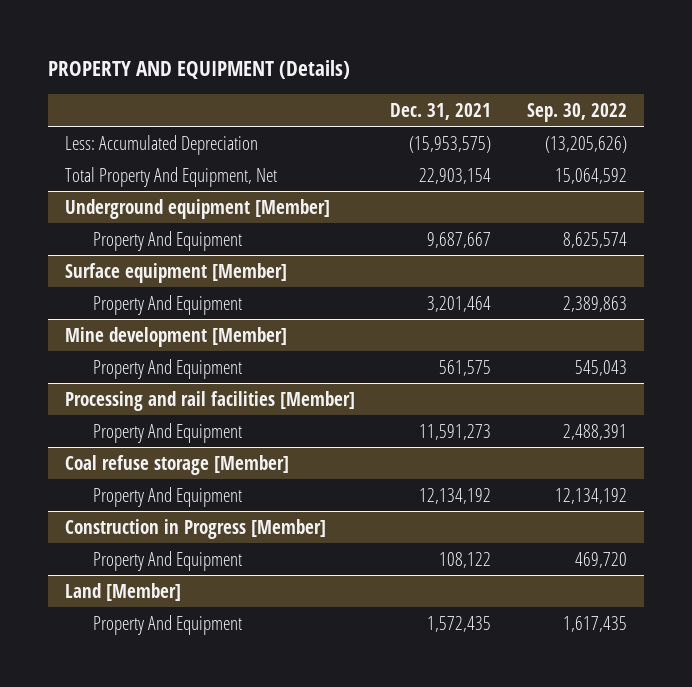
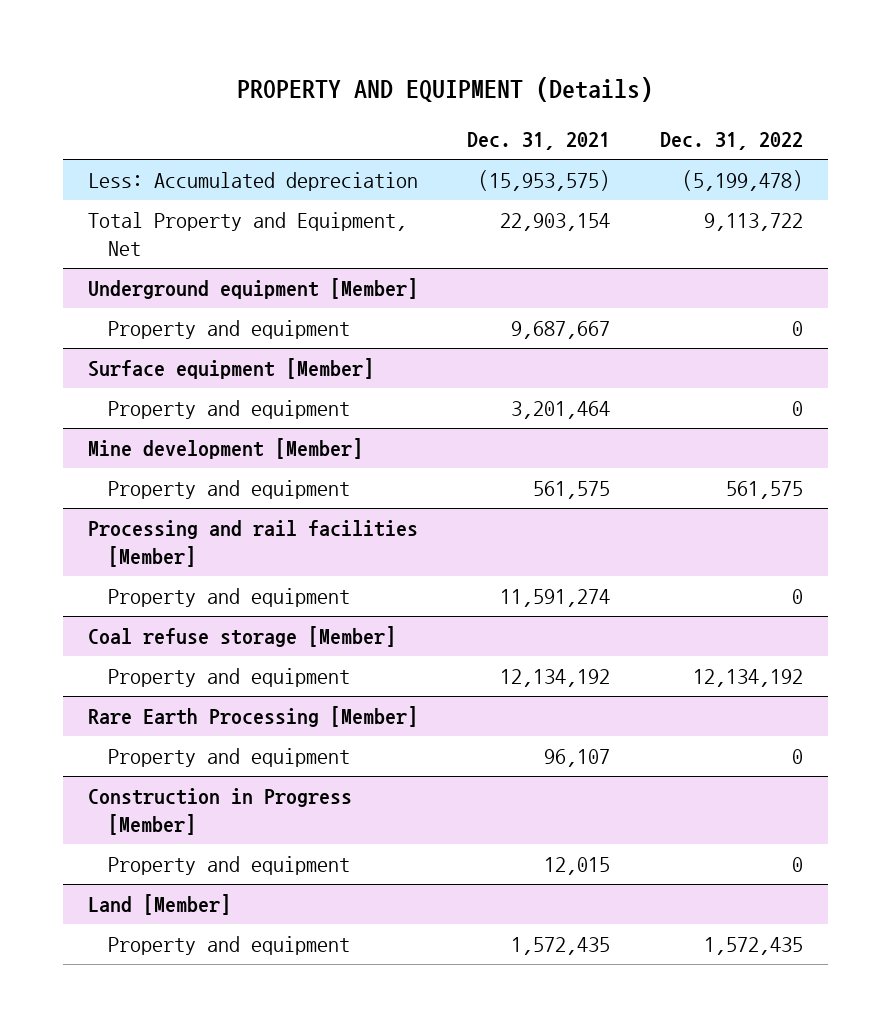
- | Dec. 31, 2021 | Sep. 30, 2022
+ | Dec. 31, 2021 | Dec. 31, 2022
- Less: Accumulated Depreciation | (15,953,575) | (13,205,626)
- Total Property And Equipment, Net | 22,903,154 | 15,064,592
+ Less: Accumulated depreciation | (15,953,575) | (5,199,478)
+ Total Property and Equipment, Net | 22,903,154 | 9,113,722
@ Underground equipment [Member]
- Property And Equipment | 9,687,667 | 8,625,574
+ Property and equipment | 9,687,667 | 0
@ Surface equipment [Member]
- Property And Equipment | 3,201,464 | 2,389,863
+ Property and equipment | 3,201,464 | 0
@ Mine development [Member]
- Property And Equipment | 561,575 | 545,043
+ Property and equipment | 561,575 | 561,575
@ Processing and rail facilities [Member]
- Property And Equipment | 11,591,273 | 2,488,391
+ Property and equipment | 11,591,274 | 0
@ Coal refuse storage [Member]
- Property And Equipment | 12,134,192 | 12,134,192
+ Property and equipment | 12,134,192 | 12,134,192
+ Rare Earth Processing [Member]
+ Property and equipment | 96,107 | 0
@ Construction in Progress [Member]
- Property And Equipment | 108,122 | 469,720
+ Property and equipment | 12,015 | 0
@ Land [Member]
- Property And Equipment | 1,572,435 | 1,617,435
+ Property and equipment | 1,572,435 | 1,572,435

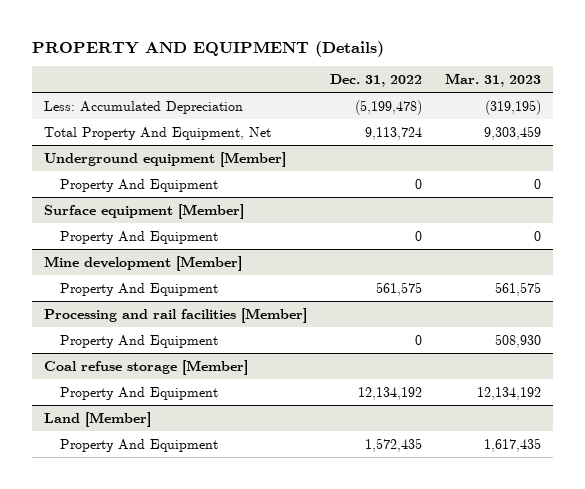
- | Dec. 31, 2021 | Dec. 31, 2022
+ | Dec. 31, 2022 | Mar. 31, 2023
- Less: Accumulated depreciation | (15,953,575) | (5,199,478)
- Total Property and Equipment, Net | 22,903,154 | 9,113,722
+ Less: Accumulated Depreciation | (5,199,478) | (319,195)
+ Total Property And Equipment, Net | 9,113,724 | 9,303,459
@ Underground equipment [Member]
- Property and equipment | 9,687,667 | 0
+ Property And Equipment | 0 | 0
@ Surface equipment [Member]
- Property and equipment | 3,201,464 | 0
+ Property And Equipment | 0 | 0
@ Mine development [Member]
- Property and equipment | 561,575 | 561,575
+ Property And Equipment | 561,575 | 561,575
@ Processing and rail facilities [Member]
- Property and equipment | 11,591,274 | 0
+ Property And Equipment | 0 | 508,930
@ Coal refuse storage [Member]
- Property and equipment | 12,134,192 | 12,134,192
- Rare Earth Processing [Member]
- Property and equipment | 96,107 | 0
- Construction in Progress [Member]
- Property and equipment | 12,015 | 0
@ Coal refuse storage [Member]
+ Property And Equipment | 12,134,192 | 12,134,192
@ Land [Member]
- Property and equipment | 1,572,435 | 1,572,435
+ Property And Equipment | 1,572,435 | 1,617,435

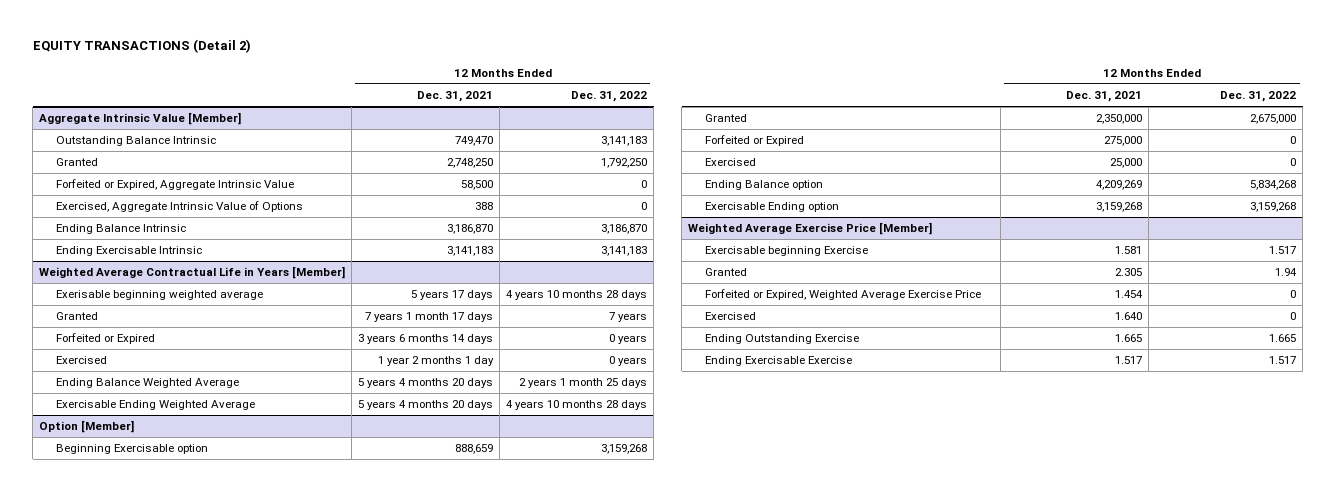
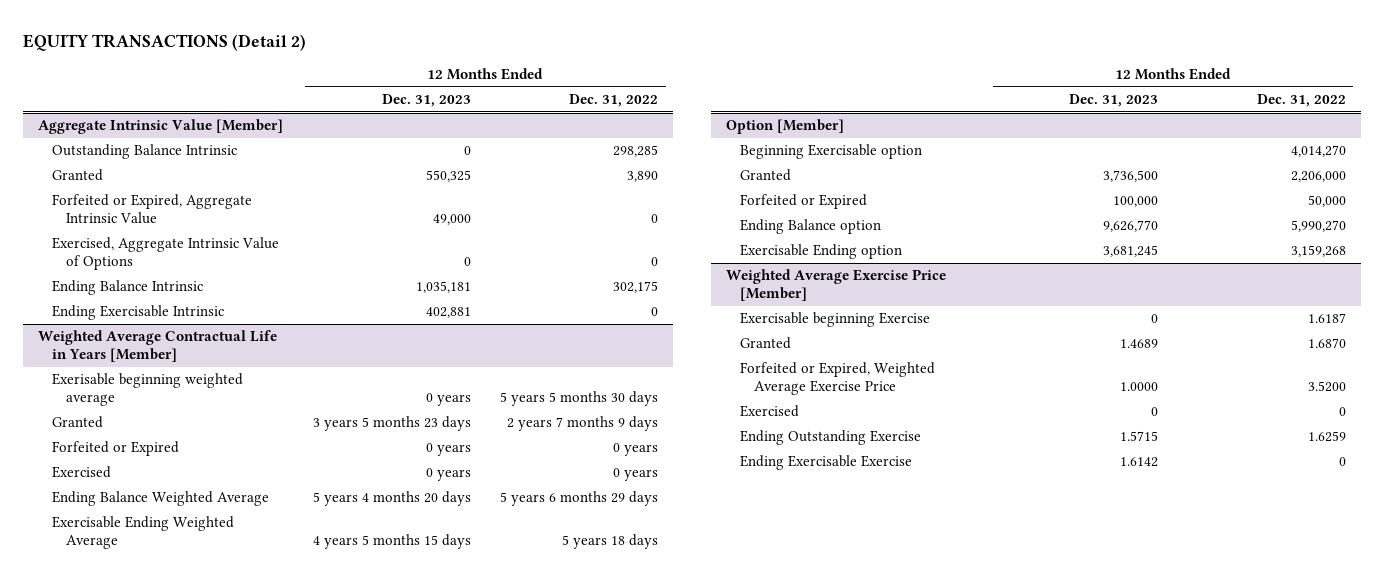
- | 12 Months Ended Dec. 31, 2021 | 12 Months Ended Dec. 31, 2022
+ | 12 Months Ended Dec. 31, 2023 | 12 Months Ended Dec. 31, 2022
@ Aggregate Intrinsic Value [Member]
- Outstanding Balance Intrinsic | 749,470 | 3,141,183
- Granted | 2,748,250 | 1,792,250
+ Outstanding Balance Intrinsic | 0 | 298,285
+ Granted | 550,325 | 3,890
- Ending Balance Intrinsic | 3,186,870 | 3,186,870
- Ending Exercisable Intrinsic | 3,141,183 | 3,141,183
+ Ending Balance Intrinsic | 1,035,181 | 302,175
+ Ending Exercisable Intrinsic | 402,881 | 0
@ Weighted Average Contractual Life in Years [Member]
- Exerisable beginning weighted average | 5 years 17 days | 4 years 10 months 28 days
- Granted | 7 years 1 month 17 days | 7 years
+ Exerisable beginning weighted average | 0 years | 5 years 5 months 30 days
+ Granted | 3 years 5 months 23 days | 2 years 7 months 9 days
- Ending Balance Weighted Average | 5 years 4 months 20 days | 2 years 1 month 25 days
- Exercisable Ending Weighted Average | 5 years 4 months 20 days | 4 years 10 months 28 days
+ Ending Balance Weighted Average | 5 years 4 months 20 days | 5 years 6 months 29 days
+ Exercisable Ending Weighted Average | 4 years 5 months 15 days | 5 years 18 days
@ Option [Member]
- Beginning Exercisable option | 888,659 | 3,159,268
- Granted | 2,350,000 | 2,675,000
- Forfeited or Expired | 275,000 | 0
- Exercised | 25,000 | 0
- Ending Balance option | 4,209,269 | 5,834,268
+ Beginning Exercisable option | | 4,014,270
+ Granted | 3,736,500 | 2,206,000
+ Forfeited or Expired | 100,000 | 50,000
+ Ending Balance option | 9,626,770 | 5,990,270
@ Weighted Average Exercise Price [Member]
- Exercisable beginning Exercise | 1.581 | 1.517
- Granted | 2.305 | 1.94
- Forfeited or Expired, Weighted Average Exercise Price | 1.454 | 0
+ Exercisable beginning Exercise | 0 | 1.6187
+ Granted | 1.4689 | 1.6870
+ Forfeited or Expired, Weighted Average Exercise Price | 1.0000 | 3.5200
- Ending Outstanding Exercise | 1.665 | 1.665
- Ending Exercisable Exercise | 1.517 | 1.517
+ Ending Outstanding Exercise | 1.5715 | 1.6259
+ Ending Exercisable Exercise | 1.6142 | 0

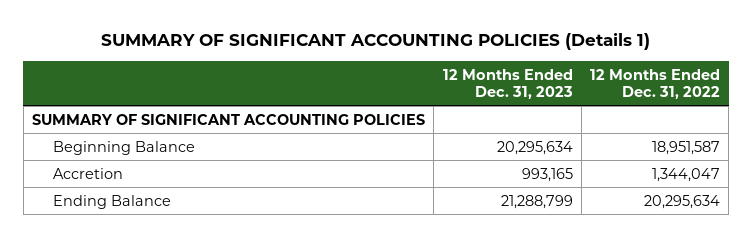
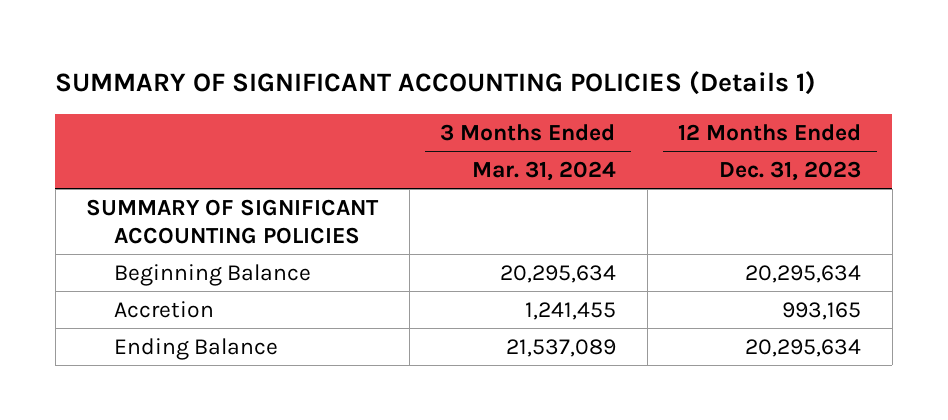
- | 12 Months Ended Dec. 31, 2023 | 12 Months Ended Dec. 31, 2022
+ | 3 Months Ended Mar. 31, 2024 | 12 Months Ended Dec. 31, 2023
- Ending Balance | 21,288,799 | 20,295,634
+ Ending Balance | 21,537,089 | 20,295,634

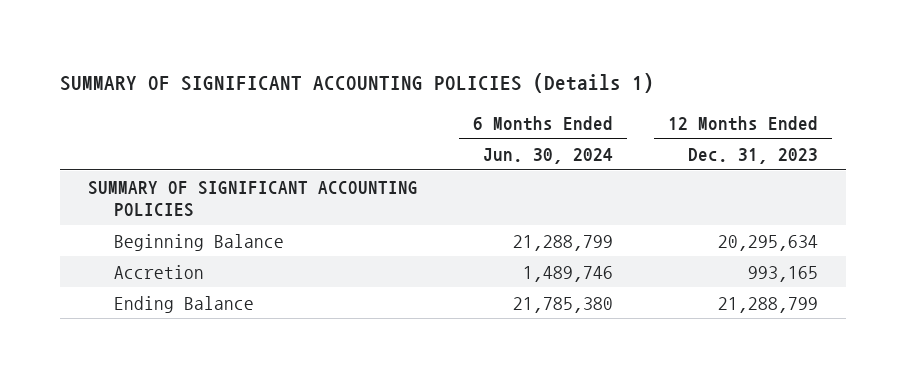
- | 3 Months Ended Mar. 31, 2024 | 12 Months Ended Dec. 31, 2023
+ | 6 Months Ended Jun. 30, 2024 | 12 Months Ended Dec. 31, 2023
- Ending Balance | 21,537,089 | 20,295,634
+ Ending Balance | 21,785,380 | 21,288,799

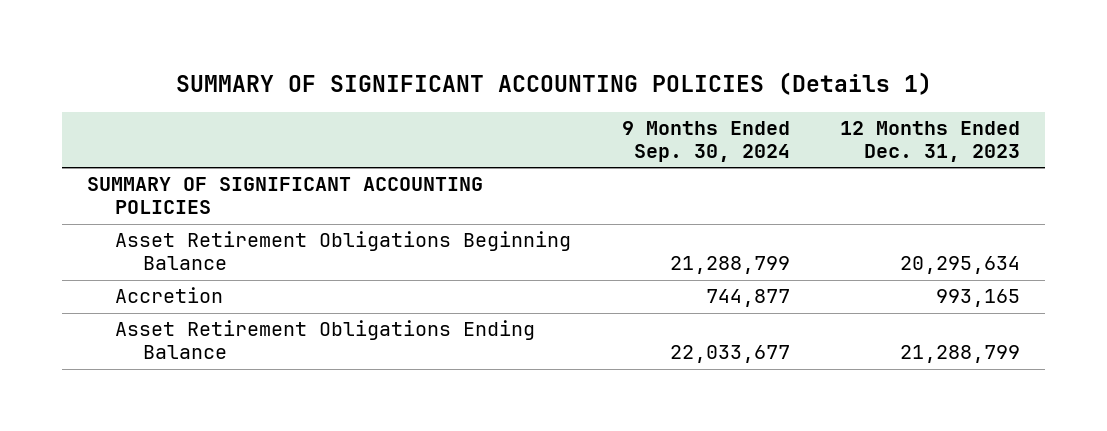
- | 6 Months Ended Jun. 30, 2024 | 12 Months Ended Dec. 31, 2023
+ | 9 Months Ended Sep. 30, 2024 | 12 Months Ended Dec. 31, 2023
- Beginning Balance | 21,288,799 | 20,295,634
+ Asset Retirement Obligations Beginning Balance | 21,288,799 | 20,295,634
- Ending Balance | 21,785,380 | 21,288,799
+ Asset Retirement Obligations Ending Balance | 22,033,677 | 21,288,799

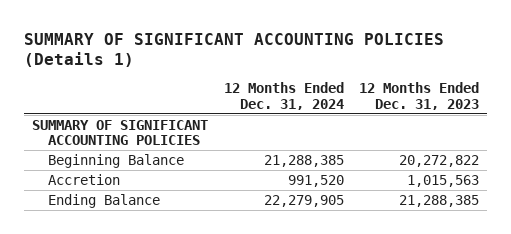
- | 9 Months Ended Sep. 30, 2024 | 12 Months Ended Dec. 31, 2023
+ | 12 Months Ended Dec. 31, 2024 | 12 Months Ended Dec. 31, 2023
- Asset Retirement Obligations Beginning Balance | 21,288,799 | 20,295,634
- Accretion | 744,877 | 993,165
- Asset Retirement Obligations Ending Balance | 22,033,677 | 21,288,799
+ Beginning Balance | 21,288,385 | 20,272,822
+ Accretion | 991,520 | 1,015,563
+ Ending Balance | 22,279,905 | 21,288,385

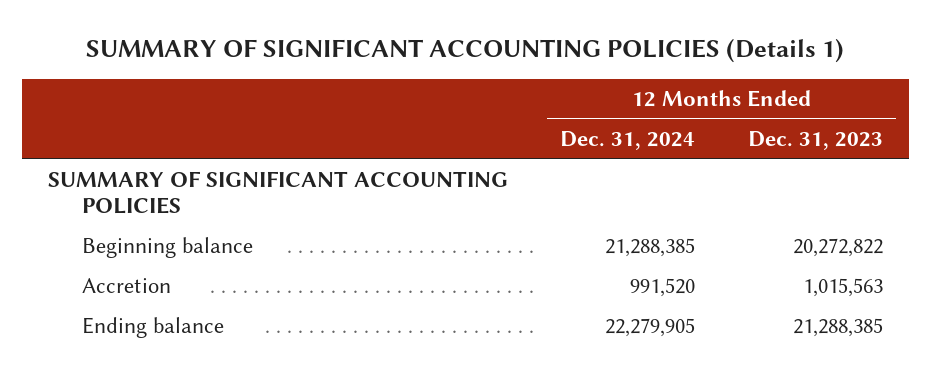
- Beginning Balance | 21,288,385 | 20,272,822
+ Beginning balance | 21,288,385 | 20,272,822
- Ending Balance | 22,279,905 | 21,288,385
+ Ending balance | 22,279,905 | 21,288,385

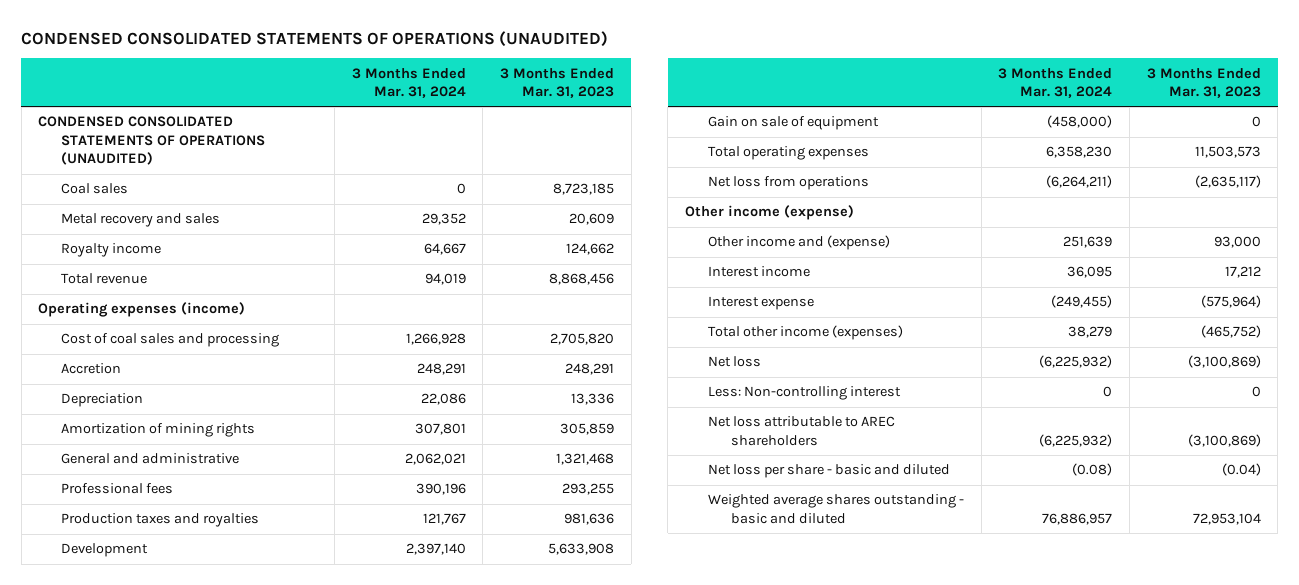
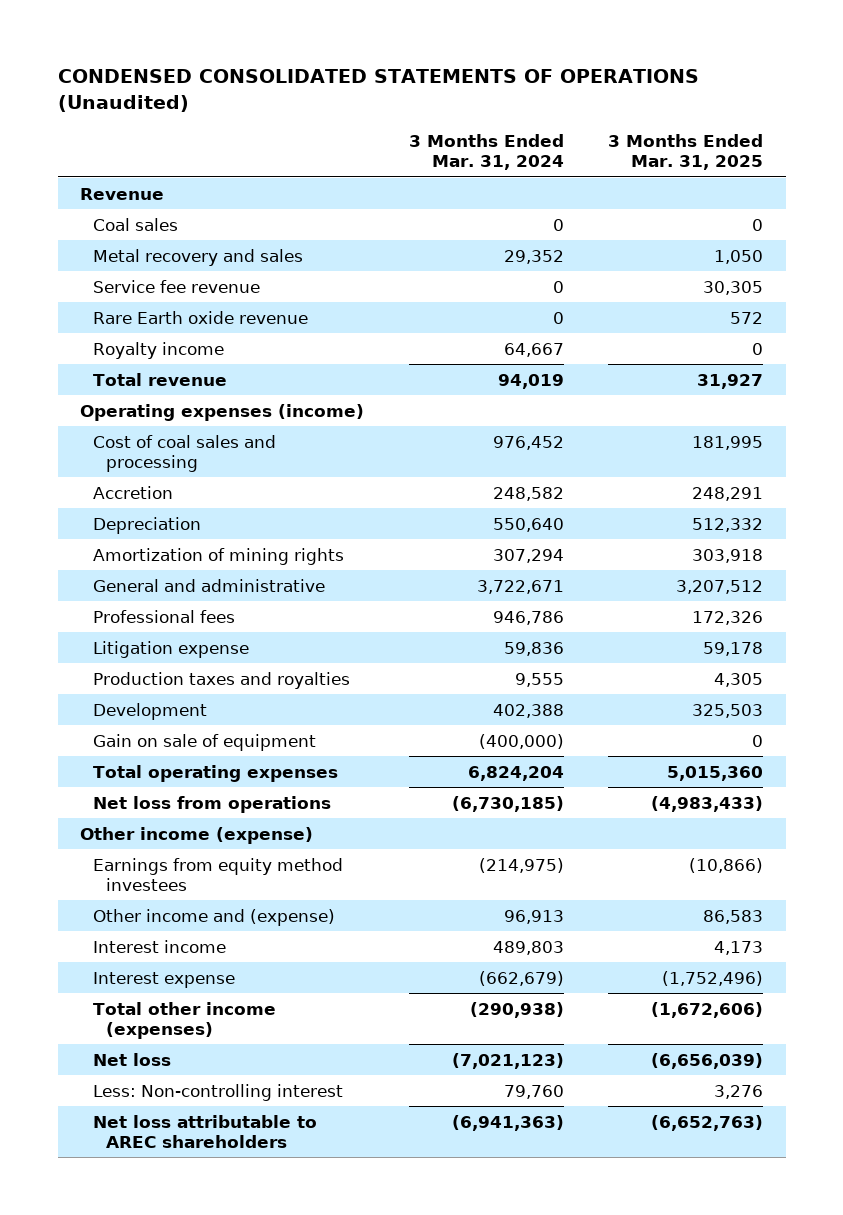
- CONDENSED CONSOLIDATED STATEMENTS OF OPERATIONS (UNAUDITED)
+ CONDENSED CONSOLIDATED STATEMENTS OF OPERATIONS (Unaudited)
- | 3 Months Ended Mar. 31, 2024 | 3 Months Ended Mar. 31, 2023
+ | 3 Months Ended Mar. 31, 2024 | 3 Months Ended Mar. 31, 2025
- CONDENSED CONSOLIDATED STATEMENTS OF OPERATIONS (UNAUDITED)
+ Revenue
+ Service fee revenue | 0 | 30,305
+ Rare Earth oxide revenue | 0 | 572
- Cost of coal sales and processing | 1,266,928 | 2,705,820
- Accretion | 248,291 | 248,291
- Depreciation | 22,086 | 13,336
- Amortization of mining rights | 307,801 | 305,859
- General and administrative | 2,062,021 | 1,321,468
- Professional fees | 390,196 | 293,255
- Production taxes and royalties | 121,767 | 981,636
- Development | 2,397,140 | 5,633,908
- Gain on sale of equipment | (458,000) | 0
- Total operating expenses | 6,358,230 | 11,503,573
- Net loss from operations | (6,264,211) | (2,635,117)
+ Cost of coal sales and processing | 976,452 | 181,995
+ Accretion | 248,582 | 248,291
+ Depreciation | 550,640 | 512,332
+ Amortization of mining rights | 307,294 | 303,918
+ General and administrative | 3,722,671 | 3,207,512
+ Professional fees | 946,786 | 172,326
+ Litigation expense | 59,836 | 59,178
+ Production taxes and royalties | 9,555 | 4,305
+ Development | 402,388 | 325,503
+ Gain on sale of equipment | (400,000) | 0
+ Total operating expenses | 6,824,204 | 5,015,360
+ Net loss from operations | (6,730,185) | (4,983,433)
- Other income and (expense) | 251,639 | 93,000
- Interest income | 36,095 | 17,212
- Interest expense | (249,455) | (575,964)
- Total other income (expenses) | 38,279 | (465,752)
- Net loss | (6,225,932) | (3,100,869)
- Less: Non-controlling interest | 0 | 0
- Net loss attributable to AREC shareholders | (6,225,932) | (3,100,869)
- Net loss per share - basic and diluted | (0.08) | (0.04)
- Weighted average shares outstanding - basic and diluted | 76,886,957 | 72,953,104
+ Earnings from equity method investees | (214,975) | (10,866)
+ Other income and (expense) | 96,913 | 86,583
+ Interest income | 489,803 | 4,173
+ Interest expense | (662,679) | (1,752,496)
+ Total other income (expenses) | (290,938) | (1,672,606)
+ Net loss | (7,021,123) | (6,656,039)
+ Less: Non-controlling interest | 79,760 | 3,276
+ Net loss attributable to AREC shareholders | (6,941,363) | (6,652,763)

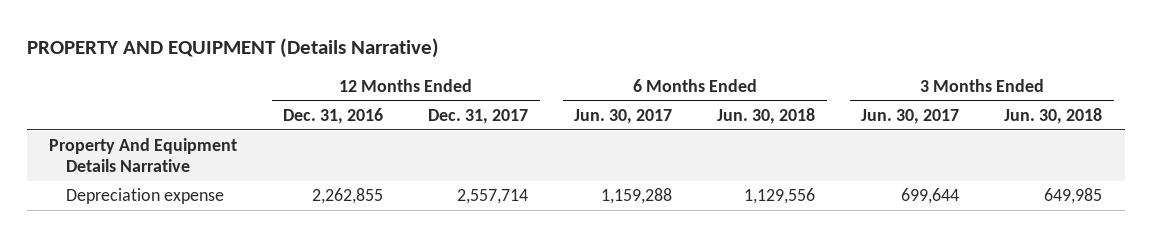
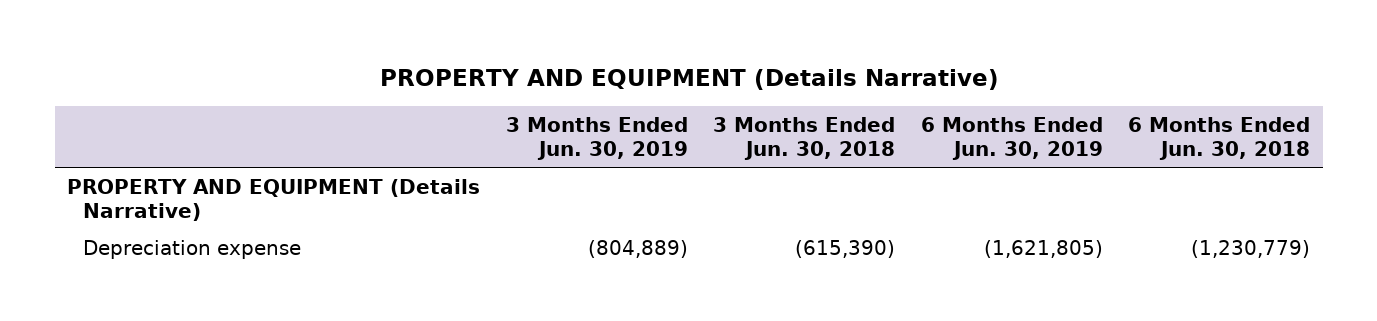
- | 12 Months Ended Dec. 31, 2016 | 12 Months Ended Dec. 31, 2017 | 6 Months Ended Jun. 30, 2017 | 6 Months Ended Jun. 30, 2018 | 3 Months Ended Jun. 30, 2017 | 3 Months Ended Jun. 30, 2018
+ | 3 Months Ended Jun. 30, 2019 | 3 Months Ended Jun. 30, 2018 | 6 Months Ended Jun. 30, 2019 | 6 Months Ended Jun. 30, 2018
- Property And Equipment Details Narrative
- Depreciation expense | 2,262,855 | 2,557,714 | 1,159,288 | 1,129,556 | 699,644 | 649,985
+ PROPERTY AND EQUIPMENT (Details Narrative)
+ Depreciation expense | (804,889) | (615,390) | (1,621,805) | (1,230,779)

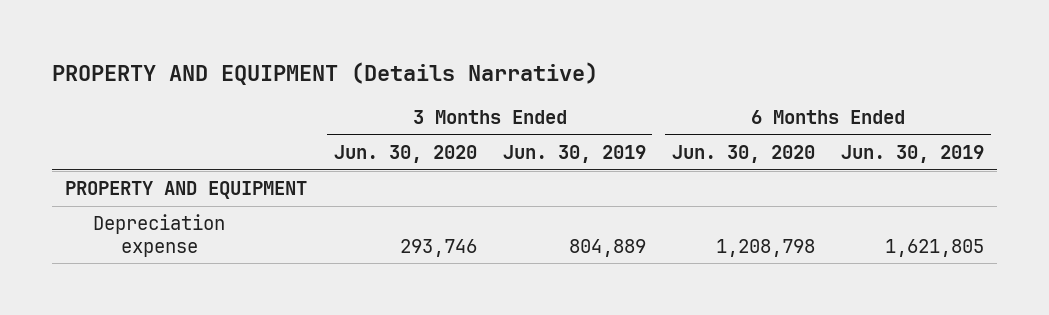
- | 3 Months Ended Jun. 30, 2019 | 3 Months Ended Jun. 30, 2018 | 6 Months Ended Jun. 30, 2019 | 6 Months Ended Jun. 30, 2018
+ | 3 Months Ended Jun. 30, 2020 | 3 Months Ended Jun. 30, 2019 | 6 Months Ended Jun. 30, 2020 | 6 Months Ended Jun. 30, 2019
- PROPERTY AND EQUIPMENT (Details Narrative)
- Depreciation expense | (804,889) | (615,390) | (1,621,805) | (1,230,779)
+ PROPERTY AND EQUIPMENT
+ Depreciation expense | 293,746 | 804,889 | 1,208,798 | 1,621,805

